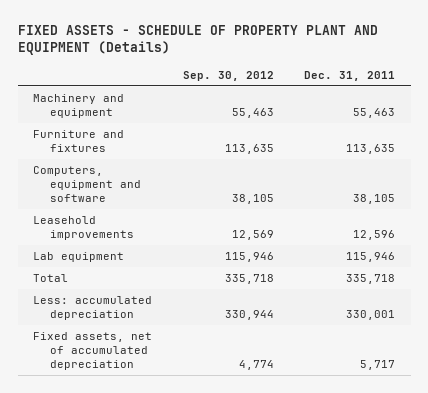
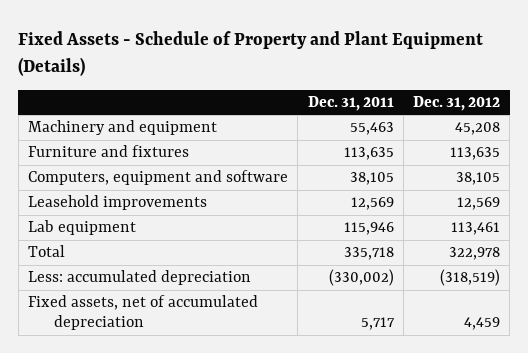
- FIXED ASSETS - SCHEDULE OF PROPERTY PLANT AND EQUIPMENT (Details)
+ Fixed Assets - Schedule of Property and Plant Equipment (Details)
- | Sep. 30, 2012 | Dec. 31, 2011
+ | Dec. 31, 2011 | Dec. 31, 2012
- Leasehold improvements | 12,569 | 12,596
+ Leasehold improvements | 12,569 | 12,569
- Less: accumulated depreciation | 330,944 | 330,001
+ Less: accumulated depreciation | (330,002) | (318,519)

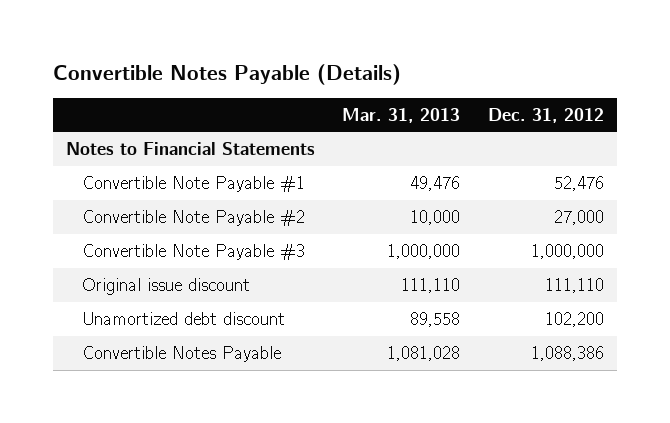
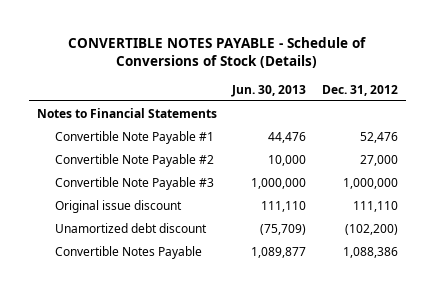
- Convertible Notes Payable (Details)
+ CONVERTIBLE NOTES PAYABLE - Schedule of Conversions of Stock (Details)
- | Mar. 31, 2013 | Dec. 31, 2012
+ | Jun. 30, 2013 | Dec. 31, 2012
- Unamortized debt discount | 89,558 | 102,200
+ Unamortized debt discount | (75,709) | (102,200)

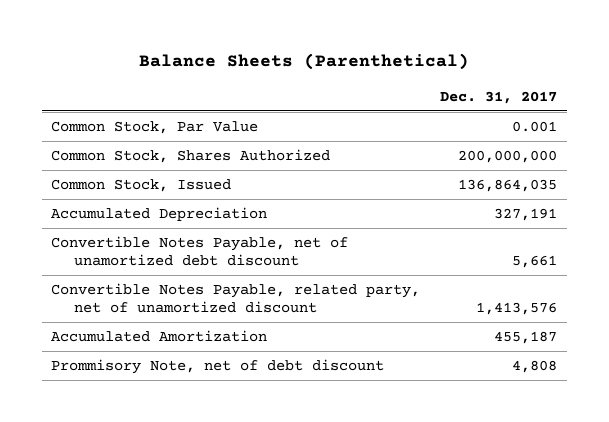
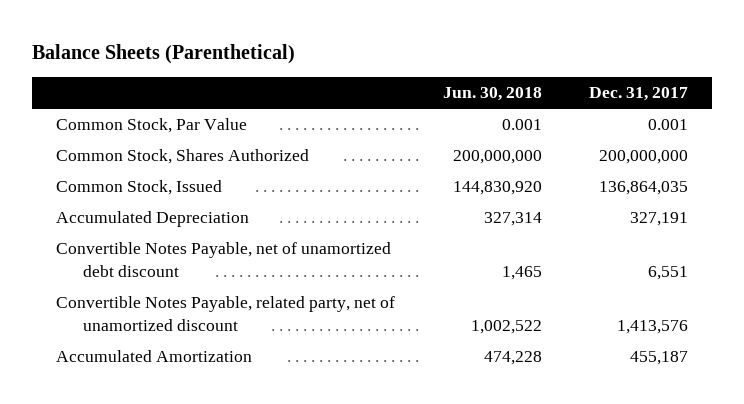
- | Dec. 31, 2017
+ | Jun. 30, 2018 | Dec. 31, 2017
- Convertible Notes Payable, net of unamortized debt discount | 5,661
+ Convertible Notes Payable, net of unamortized debt discount | 1,465 | 6,551
- Prommisory Note, net of debt discount | 4,808

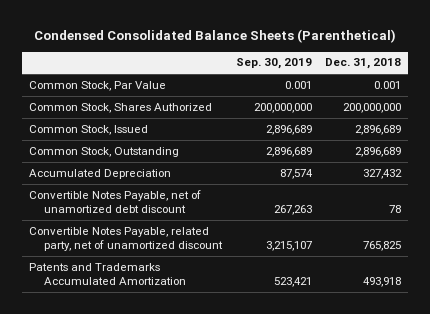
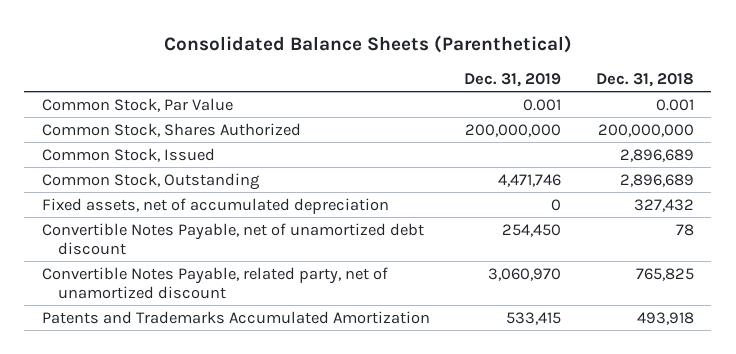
- Condensed Consolidated Balance Sheets (Parenthetical)
+ Consolidated Balance Sheets (Parenthetical)
- | Sep. 30, 2019 | Dec. 31, 2018
+ | Dec. 31, 2019 | Dec. 31, 2018
- Accumulated Depreciation | 87,574 | 327,432
+ Fixed assets, net of accumulated depreciation | 0 | 327,432

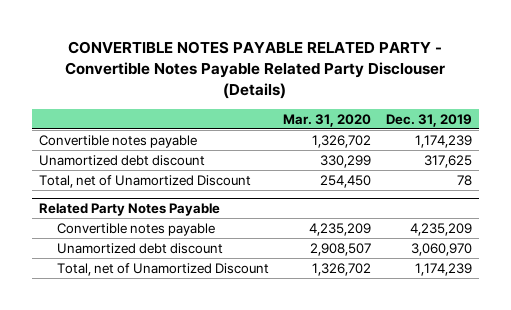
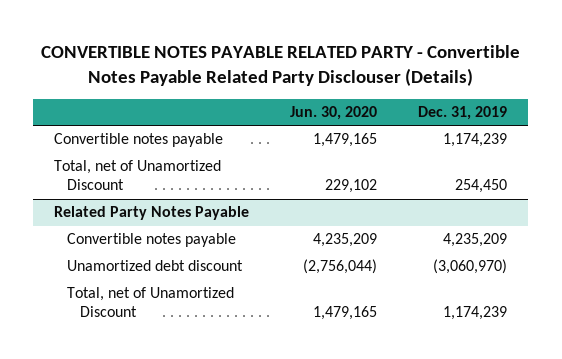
- | Mar. 31, 2020 | Dec. 31, 2019
+ | Jun. 30, 2020 | Dec. 31, 2019
- Unamortized debt discount | 330,299 | 317,625
- Total, net of Unamortized Discount | 254,450 | 78
+ Total, net of Unamortized Discount | 229,102 | 254,450
@ Related Party Notes Payable
- Unamortized debt discount | 2,908,507 | 3,060,970
+ Unamortized debt discount | (2,756,044) | (3,060,970)

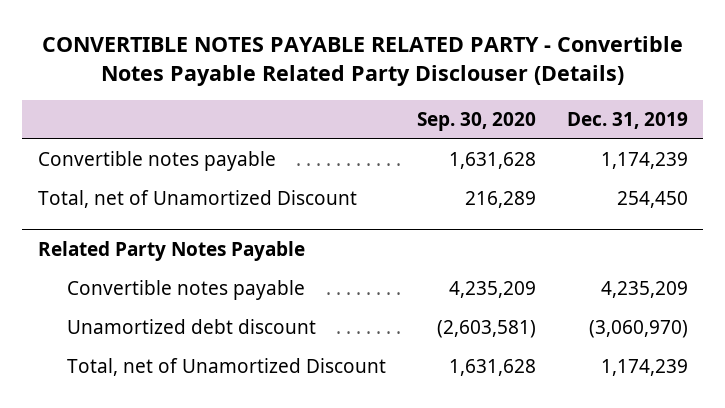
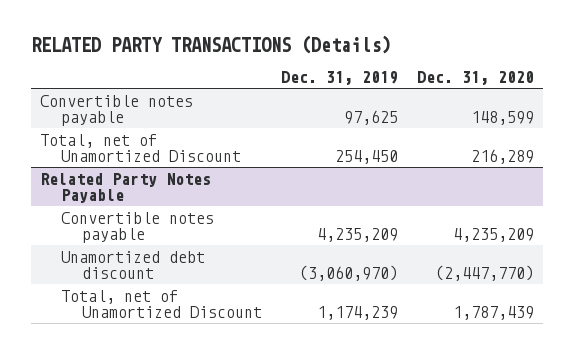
- CONVERTIBLE NOTES PAYABLE RELATED PARTY - Convertible Notes Payable Related Party Disclouser (Details)
+ RELATED PARTY TRANSACTIONS (Details)
- | Sep. 30, 2020 | Dec. 31, 2019
+ | Dec. 31, 2019 | Dec. 31, 2020
- Convertible notes payable | 1,631,628 | 1,174,239
+ Convertible notes payable | 97,625 | 148,599

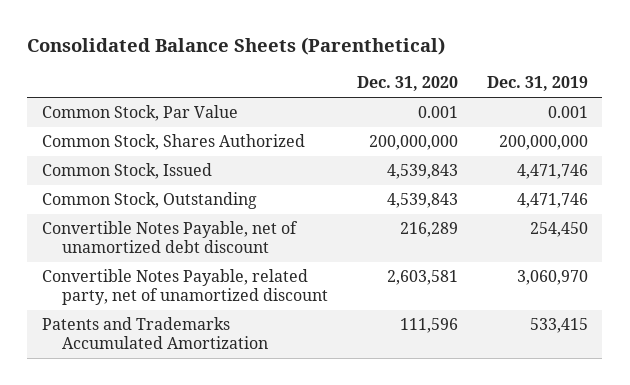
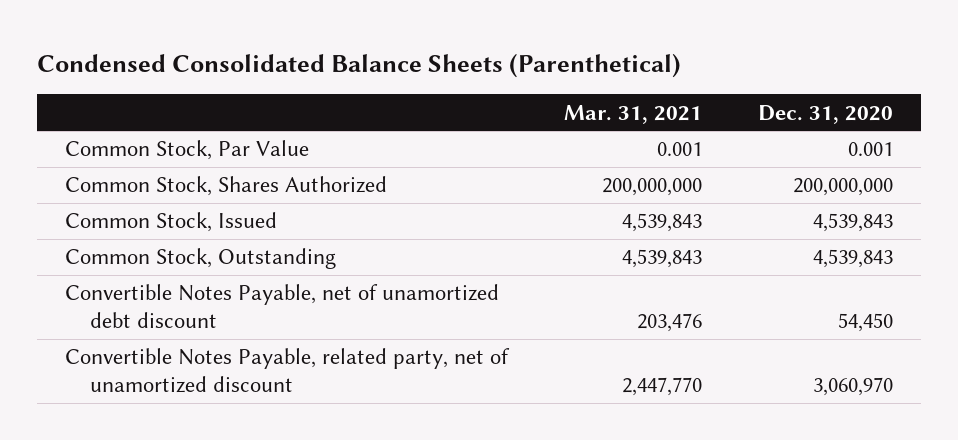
- Consolidated Balance Sheets (Parenthetical)
+ Condensed Consolidated Balance Sheets (Parenthetical)
- | Dec. 31, 2020 | Dec. 31, 2019
+ | Mar. 31, 2021 | Dec. 31, 2020
- Convertible Notes Payable, net of unamortized debt discount | 216,289 | 254,450
- Convertible Notes Payable, related party, net of unamortized discount | 2,603,581 | 3,060,970
- Patents and Trademarks Accumulated Amortization | 111,596 | 533,415
+ Convertible Notes Payable, net of unamortized debt discount | 203,476 | 54,450
+ Convertible Notes Payable, related party, net of unamortized discount | 2,447,770 | 3,060,970

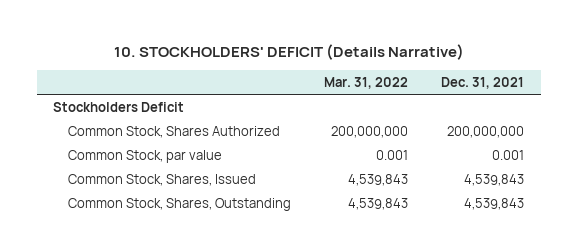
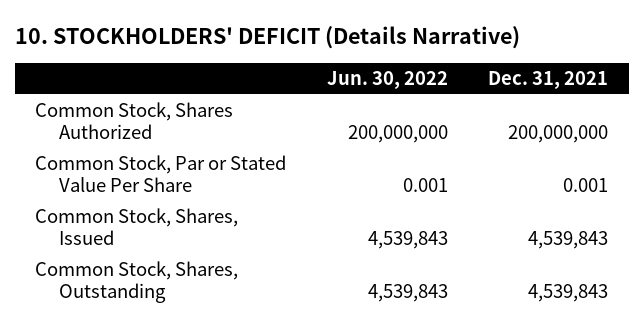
- | Mar. 31, 2022 | Dec. 31, 2021
+ | Jun. 30, 2022 | Dec. 31, 2021
- Stockholders Deficit
- Common Stock, par value | 0.001 | 0.001
+ Common Stock, Par or Stated Value Per Share | 0.001 | 0.001

